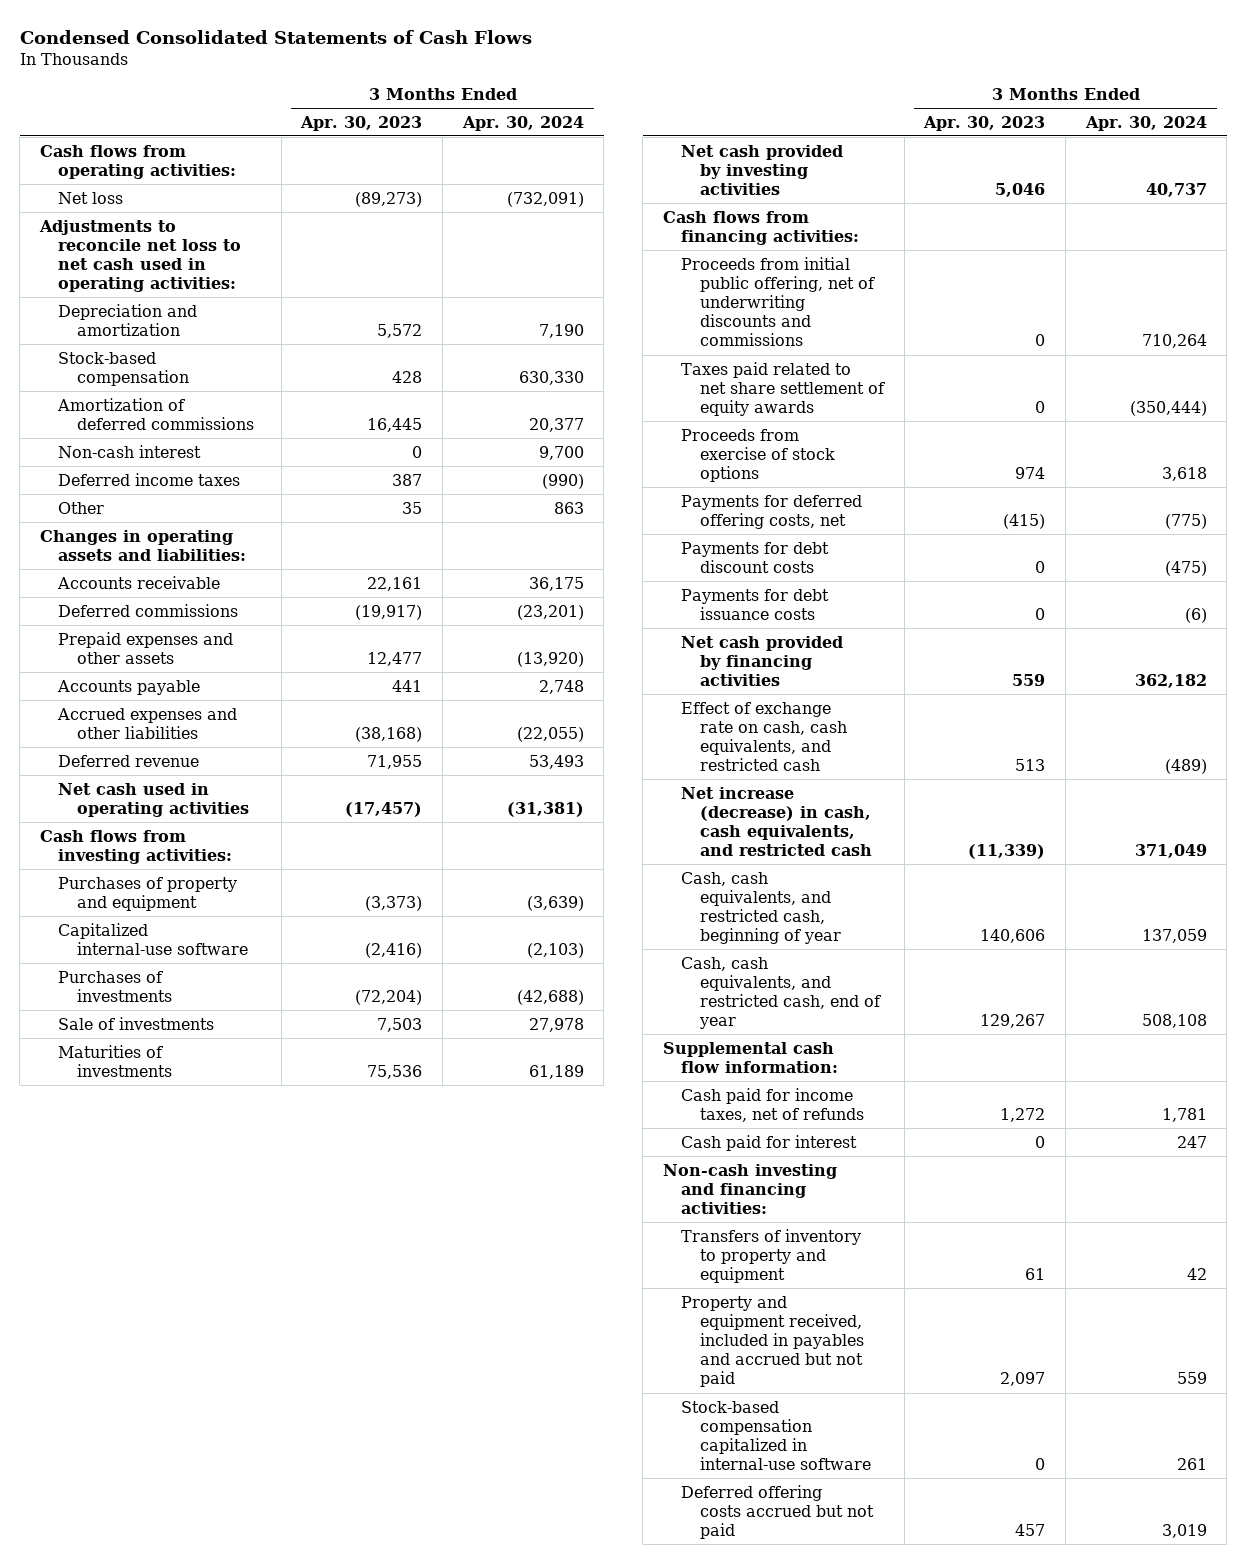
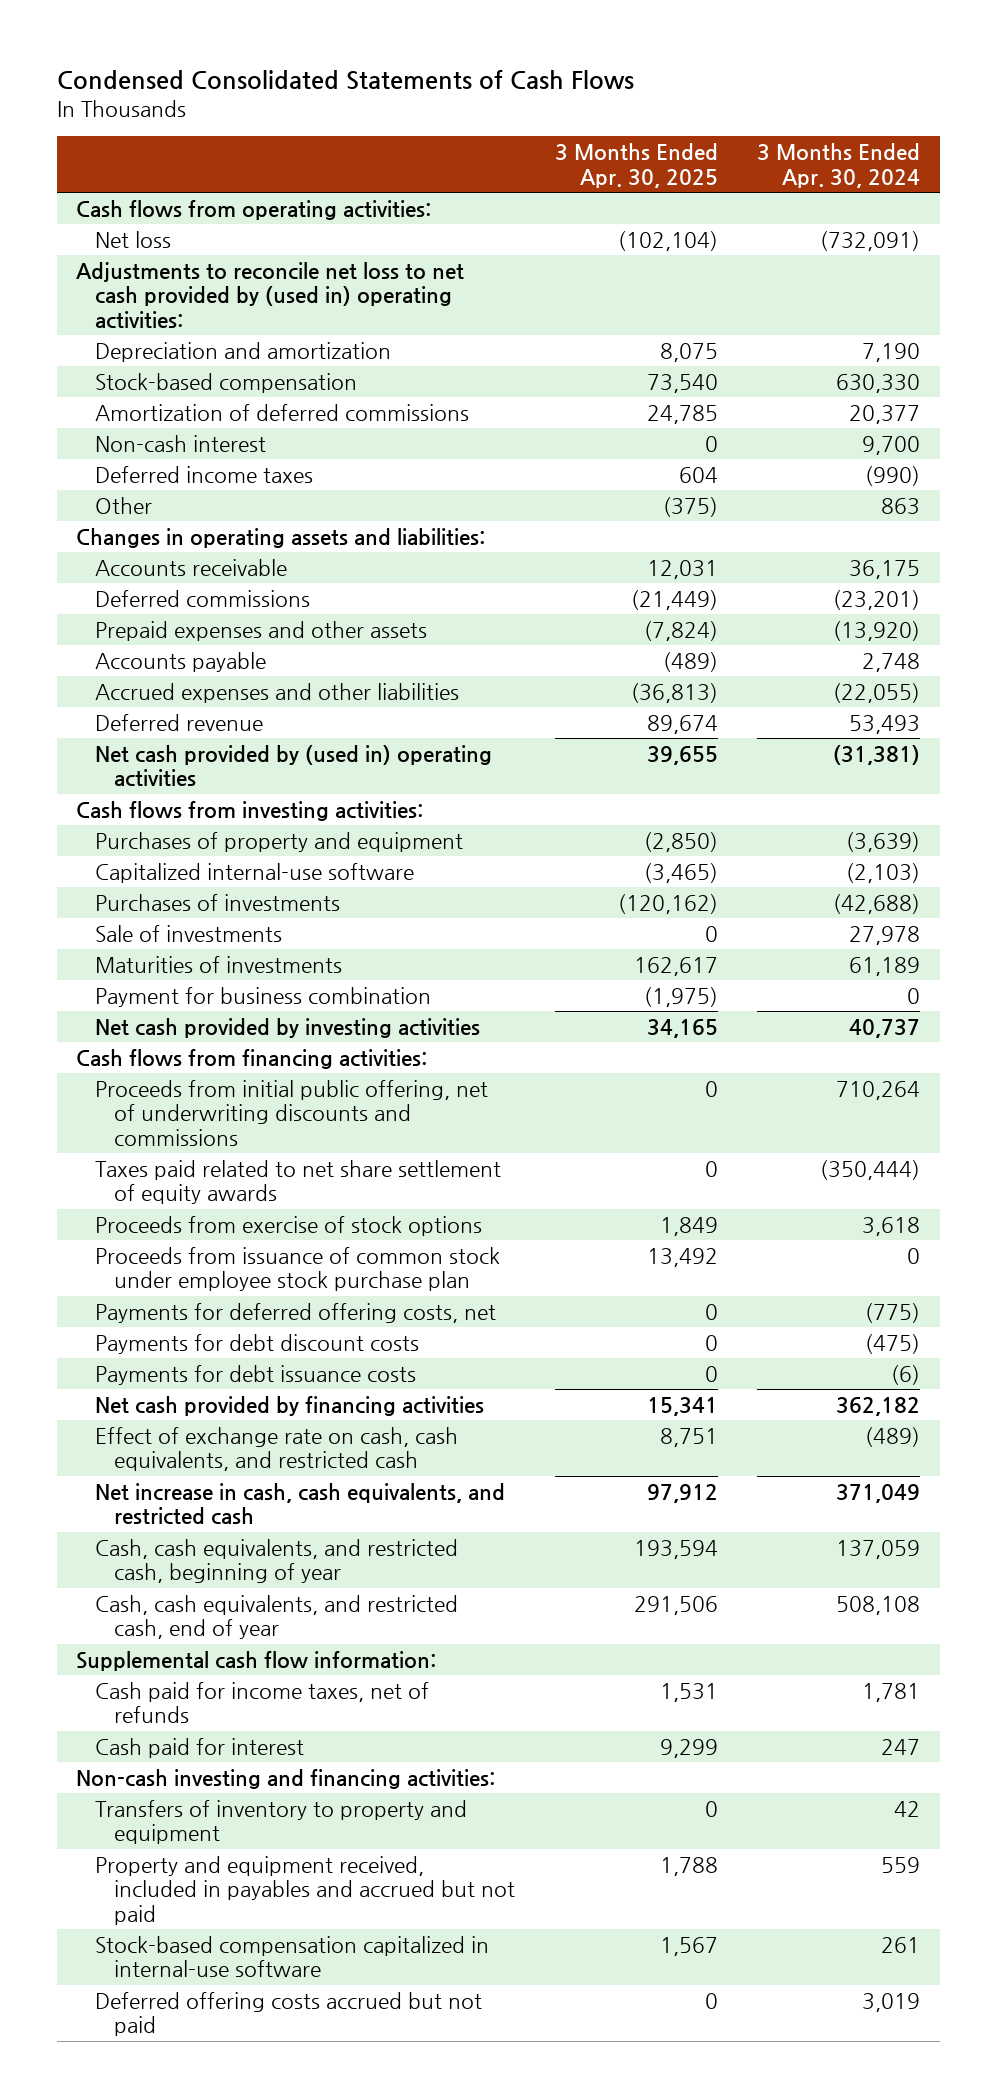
- | 3 Months Ended Apr. 30, 2023 | 3 Months Ended Apr. 30, 2024
+ | 3 Months Ended Apr. 30, 2025 | 3 Months Ended Apr. 30, 2024
- Adjustments to reconcile net loss to net cash used in operating activities:
+ Adjustments to reconcile net loss to net cash provided by (used in) operating activities:
- Net cash used in operating activities | (17,457) | (31,381)
+ Net cash provided by (used in) operating activities | 39,655 | (31,381)
+ Payment for business combination | (1,975) | 0
+ Proceeds from issuance of common stock under employee stock purchase plan | 13,492 | 0
- Net increase (decrease) in cash, cash equivalents, and restricted cash | (11,339) | 371,049
+ Net increase in cash, cash equivalents, and restricted cash | 97,912 | 371,049

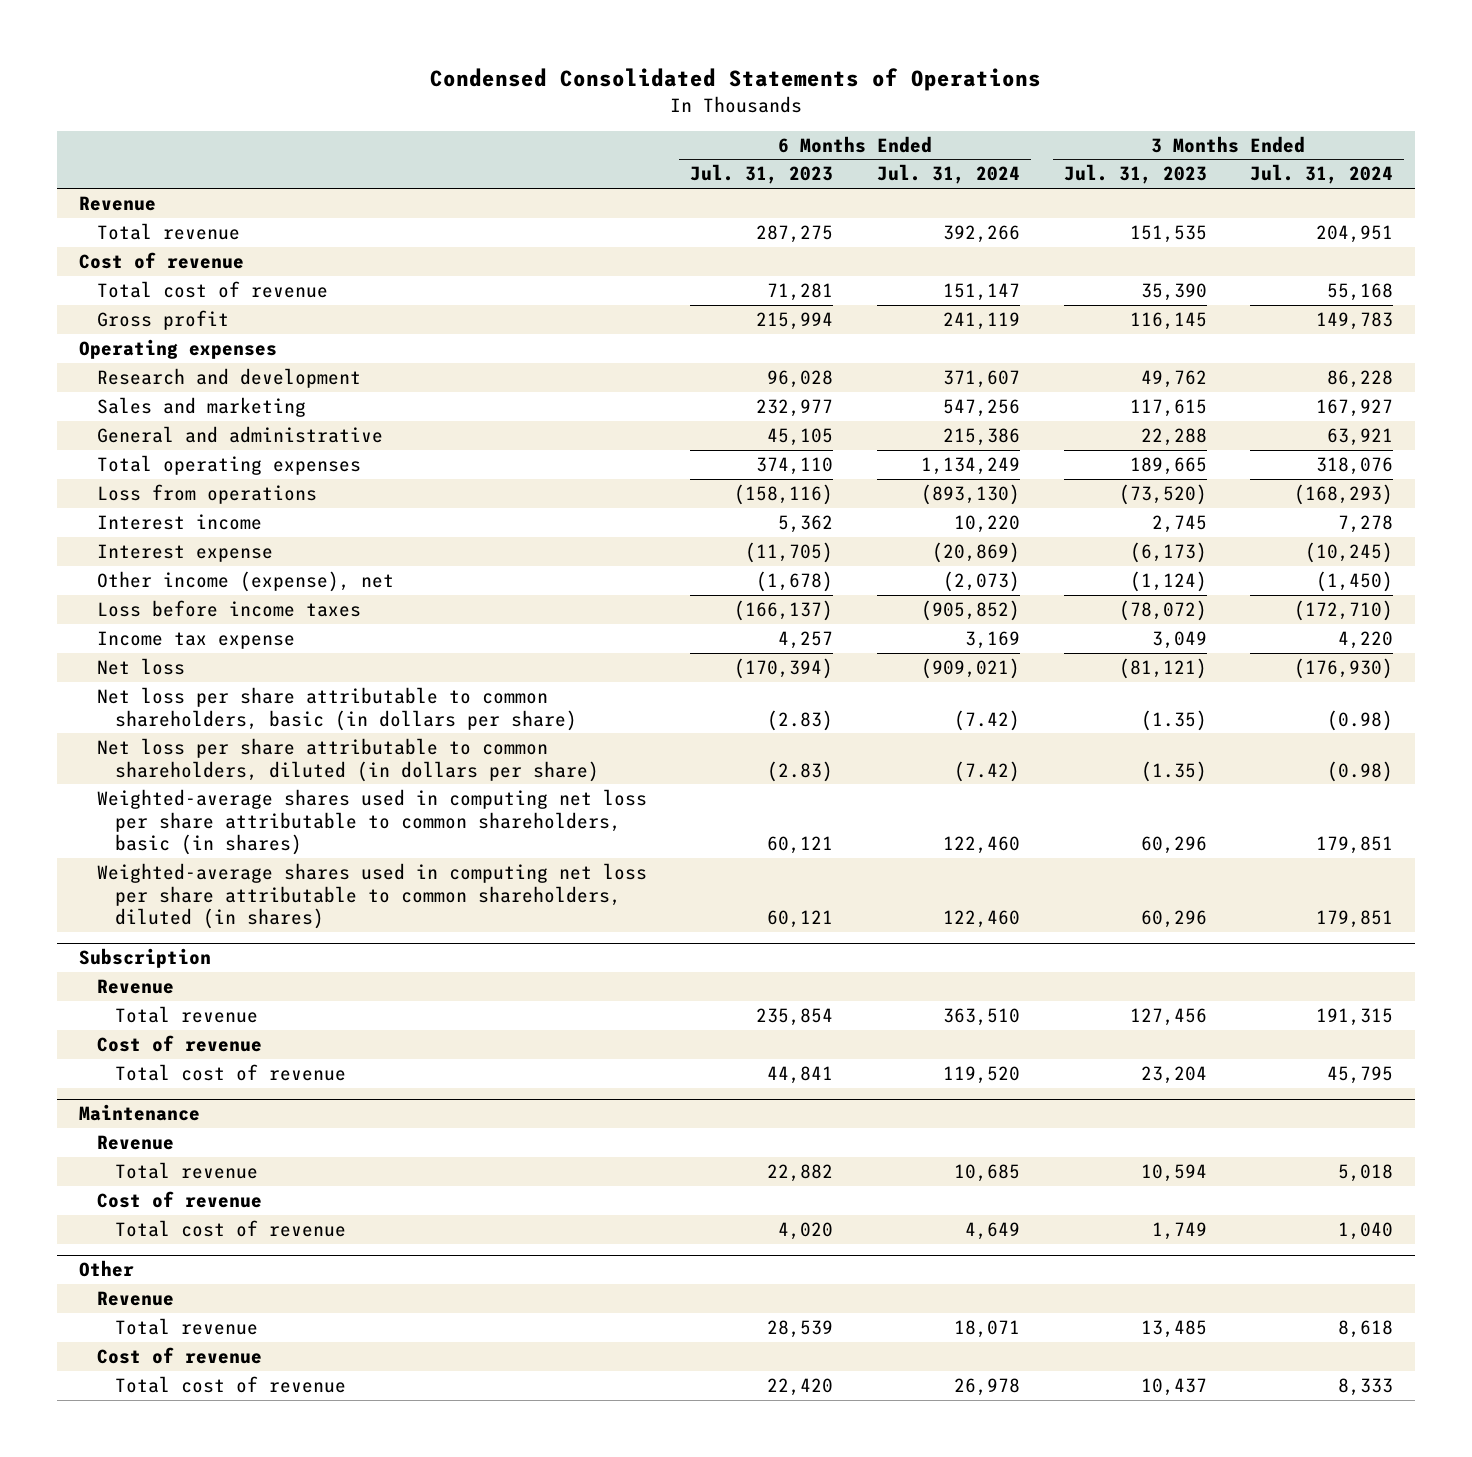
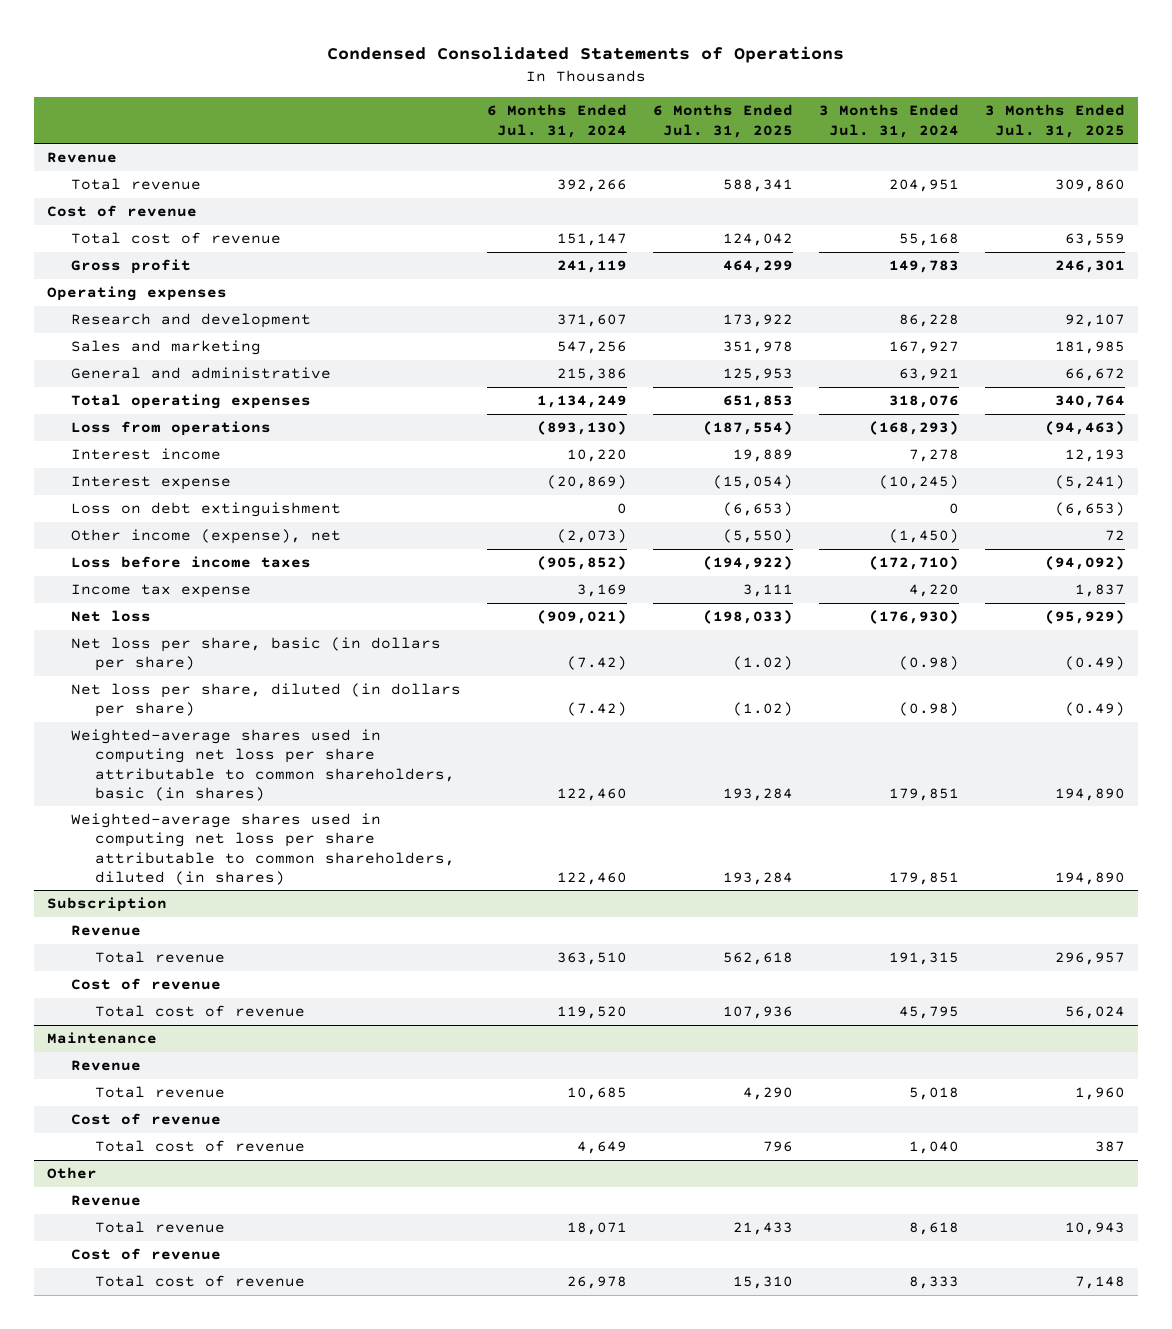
- | 6 Months Ended Jul. 31, 2023 | 6 Months Ended Jul. 31, 2024 | 3 Months Ended Jul. 31, 2023 | 3 Months Ended Jul. 31, 2024
+ | 6 Months Ended Jul. 31, 2024 | 6 Months Ended Jul. 31, 2025 | 3 Months Ended Jul. 31, 2024 | 3 Months Ended Jul. 31, 2025
+ Loss on debt extinguishment | 0 | (6,653) | 0 | (6,653)
- Net loss per share attributable to common shareholders, basic (in dollars per share) | (2.83) | (7.42) | (1.35) | (0.98)
- Net loss per share attributable to common shareholders, diluted (in dollars per share) | (2.83) | (7.42) | (1.35) | (0.98)
+ Net loss per share, basic (in dollars per share) | (7.42) | (1.02) | (0.98) | (0.49)
+ Net loss per share, diluted (in dollars per share) | (7.42) | (1.02) | (0.98) | (0.49)

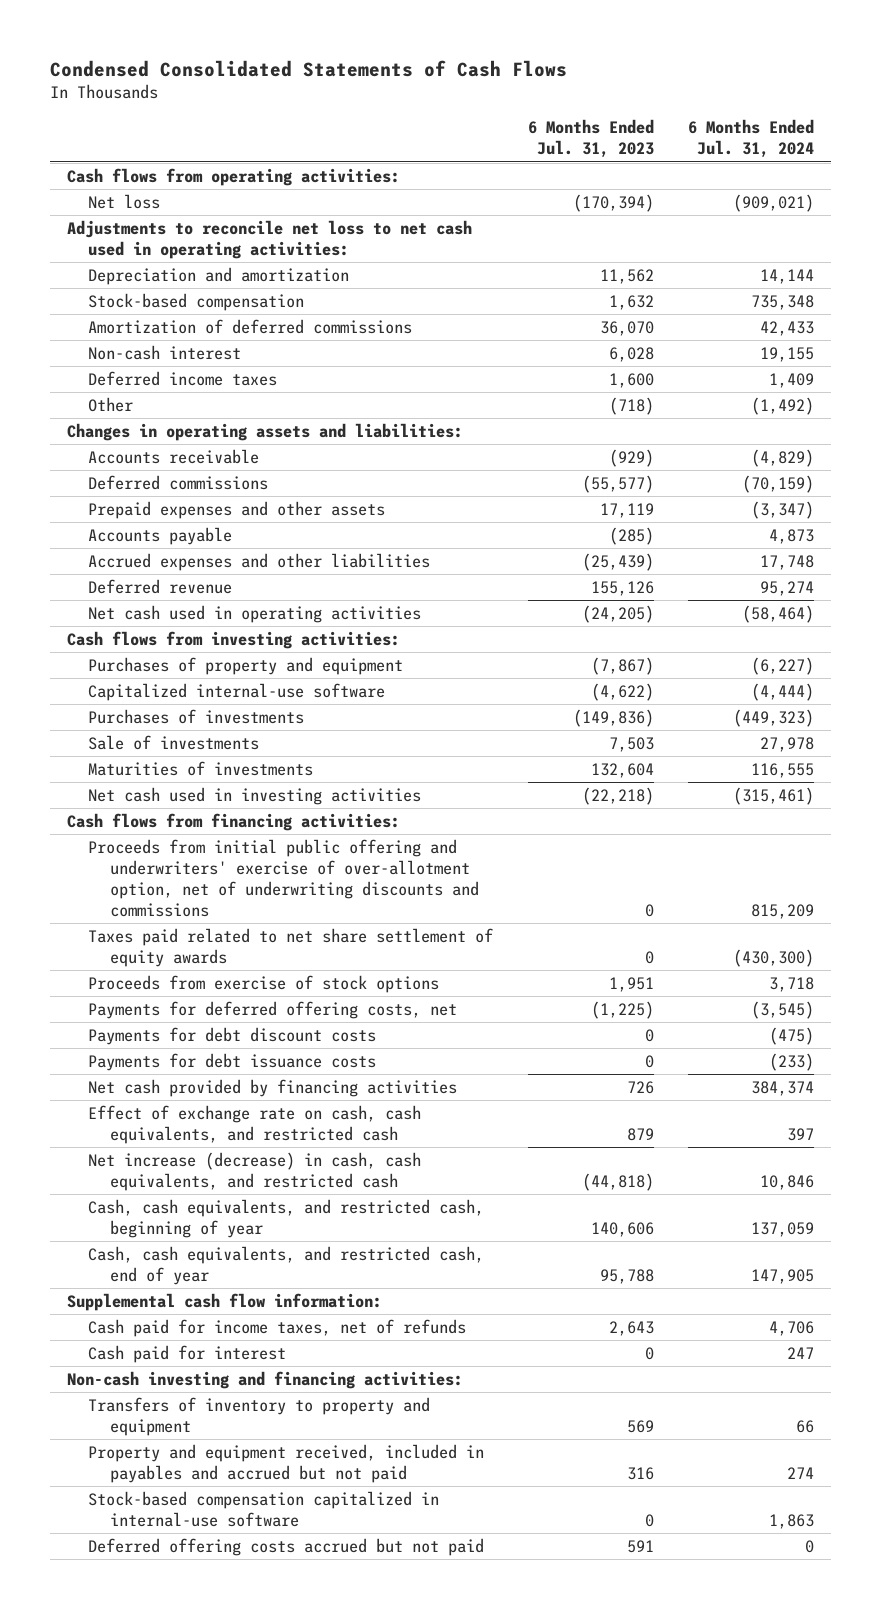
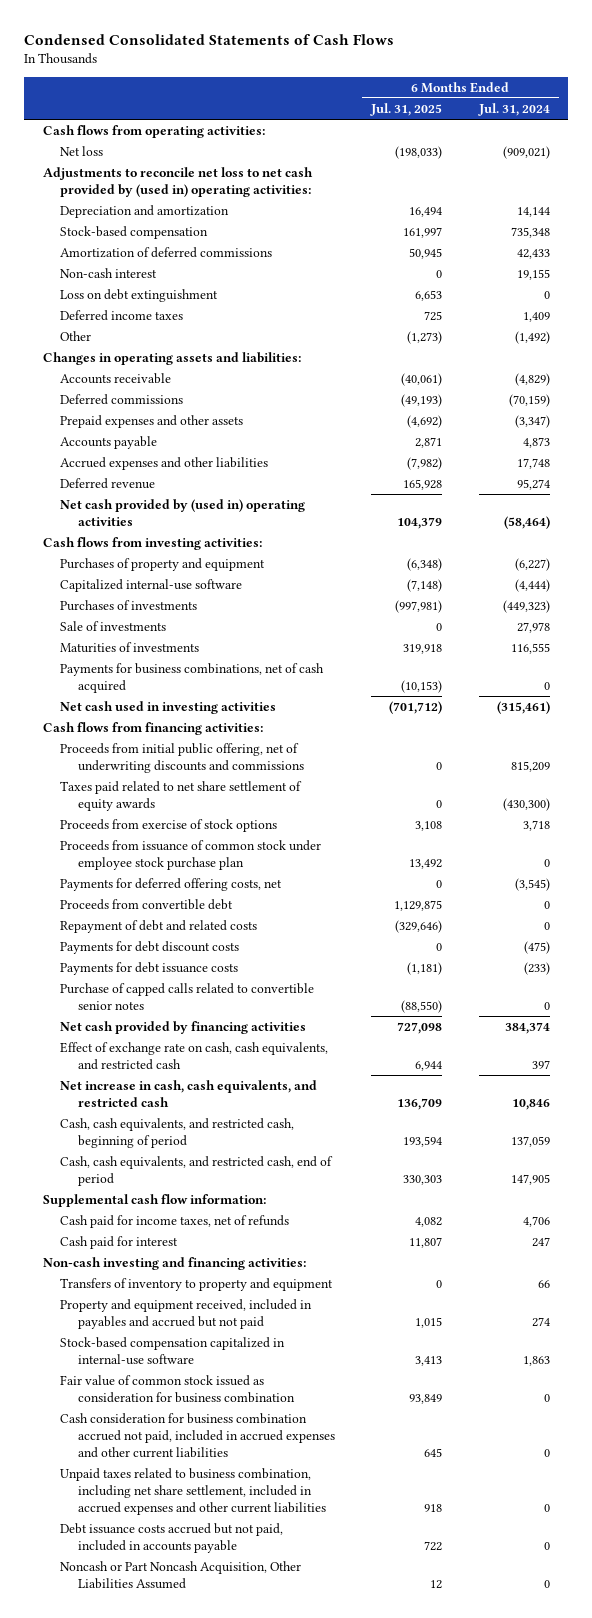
- | 6 Months Ended Jul. 31, 2023 | 6 Months Ended Jul. 31, 2024
+ | 6 Months Ended Jul. 31, 2025 | 6 Months Ended Jul. 31, 2024
- Adjustments to reconcile net loss to net cash used in operating activities:
+ Adjustments to reconcile net loss to net cash provided by (used in) operating activities:
+ Loss on debt extinguishment | 6,653 | 0
- Net cash used in operating activities | (24,205) | (58,464)
+ Net cash provided by (used in) operating activities | 104,379 | (58,464)
+ Payments for business combinations, net of cash acquired | (10,153) | 0
- Proceeds from initial public offering and underwriters' exercise of over-allotment option, net of underwriting discounts and commissions | 0 | 815,209
+ Proceeds from initial public offering, net of underwriting discounts and commissions | 0 | 815,209
+ Proceeds from issuance of common stock under employee stock purchase plan | 13,492 | 0
+ Proceeds from convertible debt | 1,129,875 | 0
+ Repayment of debt and related costs | (329,646) | 0
+ Purchase of capped calls related to convertible senior notes | (88,550) | 0
- Net increase (decrease) in cash, cash equivalents, and restricted cash | (44,818) | 10,846
- Cash, cash equivalents, and restricted cash, beginning of year | 140,606 | 137,059
- Cash, cash equivalents, and restricted cash, end of year | 95,788 | 147,905
+ Net increase in cash, cash equivalents, and restricted cash | 136,709 | 10,846
+ Cash, cash equivalents, and restricted cash, beginning of period | 193,594 | 137,059
+ Cash, cash equivalents, and restricted cash, end of period | 330,303 | 147,905
- Deferred offering costs accrued but not paid | 591 | 0
+ Fair value of common stock issued as consideration for business combination | 93,849 | 0
+ Cash consideration for business combination accrued not paid, included in accrued expenses and other current liabilities | 645 | 0
+ Unpaid taxes related to business combination, including net share settlement, included in accrued expenses and other current liabilities | 918 | 0
+ Debt issuance costs accrued but not paid, included in accounts payable | 722 | 0
+ Noncash or Part Noncash Acquisition, Other Liabilities Assumed | 12 | 0

